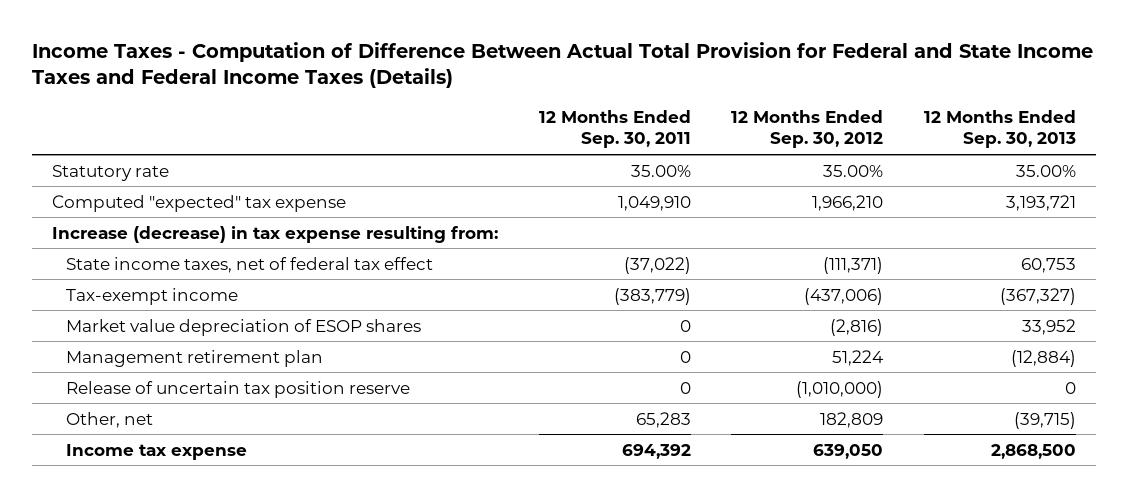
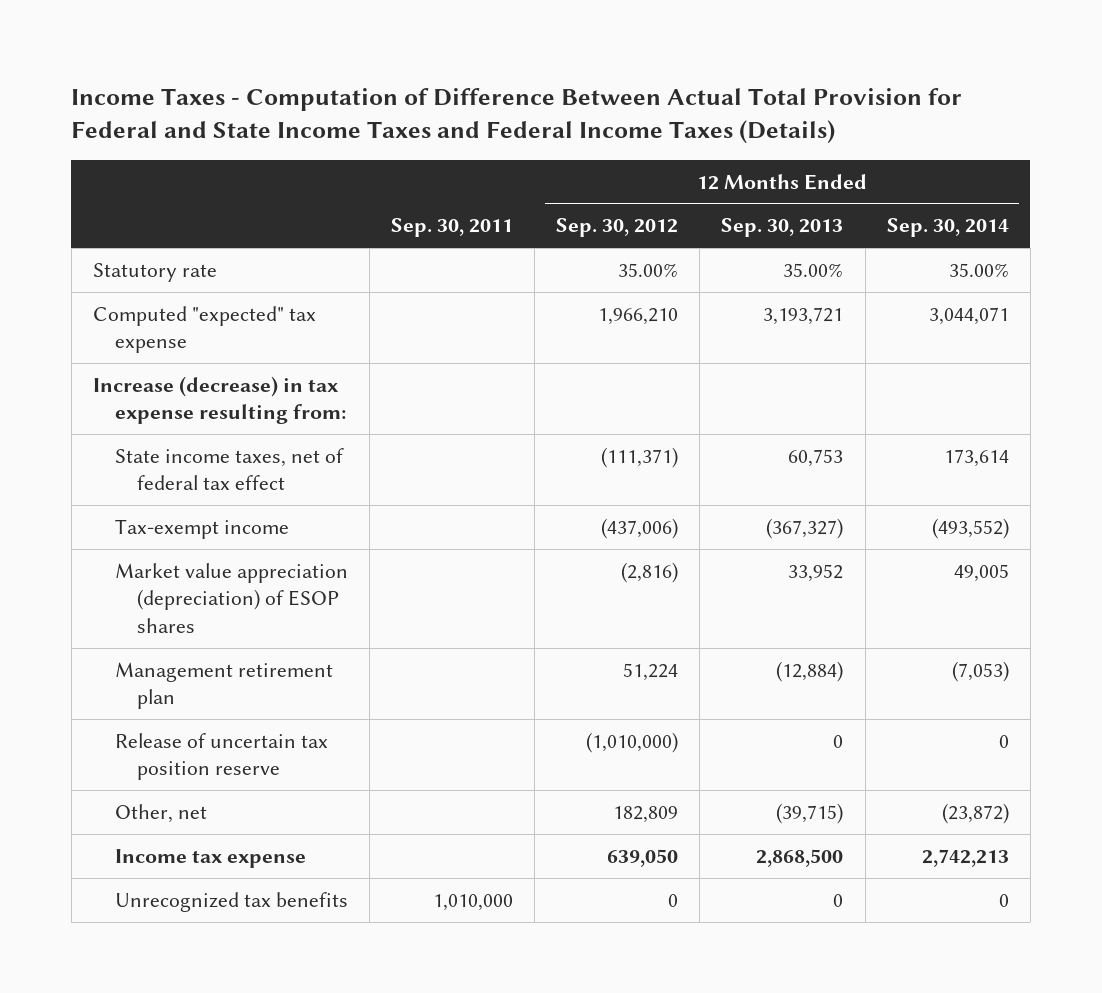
- | 12 Months Ended Sep. 30, 2011 | 12 Months Ended Sep. 30, 2012 | 12 Months Ended Sep. 30, 2013
+ | Sep. 30, 2011 | 12 Months Ended Sep. 30, 2012 | 12 Months Ended Sep. 30, 2013 | 12 Months Ended Sep. 30, 2014
- Market value depreciation of ESOP shares | 0 | (2,816) | 33,952
+ Market value appreciation (depreciation) of ESOP shares | | (2,816) | 33,952 | 49,005
+ Unrecognized tax benefits | 1,010,000 | 0 | 0 | 0

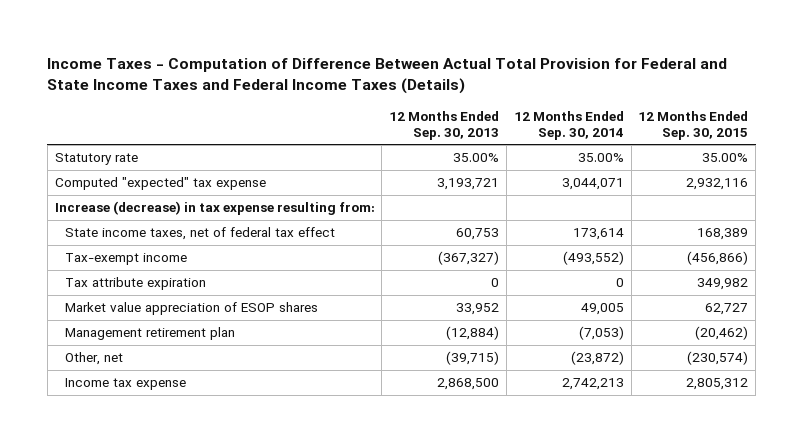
- | Sep. 30, 2011 | 12 Months Ended Sep. 30, 2012 | 12 Months Ended Sep. 30, 2013 | 12 Months Ended Sep. 30, 2014
+ | 12 Months Ended Sep. 30, 2013 | 12 Months Ended Sep. 30, 2014 | 12 Months Ended Sep. 30, 2015
- Market value appreciation (depreciation) of ESOP shares | | (2,816) | 33,952 | 49,005
+ Tax attribute expiration | 0 | 0 | 349,982
+ Market value appreciation of ESOP shares | 33,952 | 49,005 | 62,727
- Release of uncertain tax position reserve | | (1,010,000) | 0 | 0
- Unrecognized tax benefits | 1,010,000 | 0 | 0 | 0

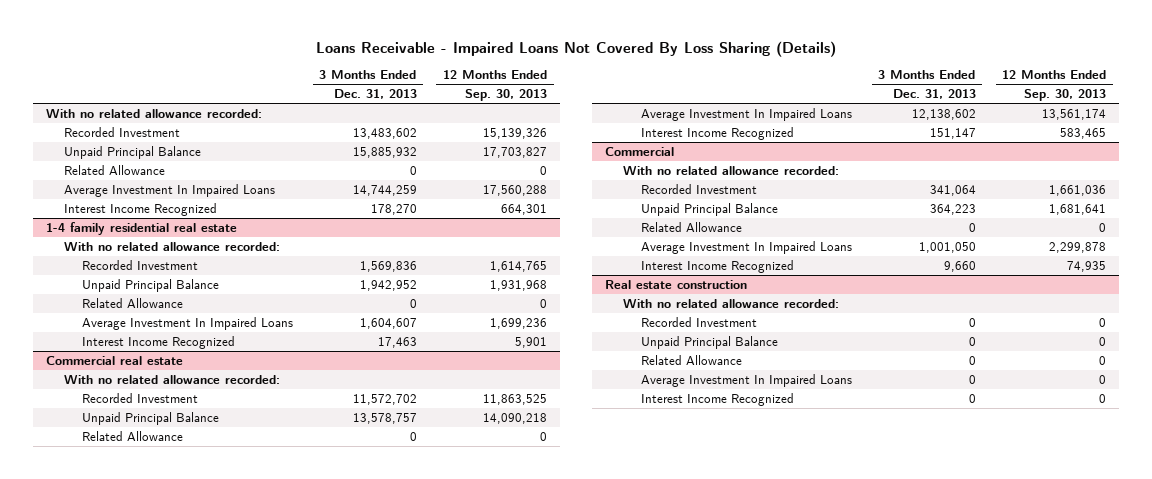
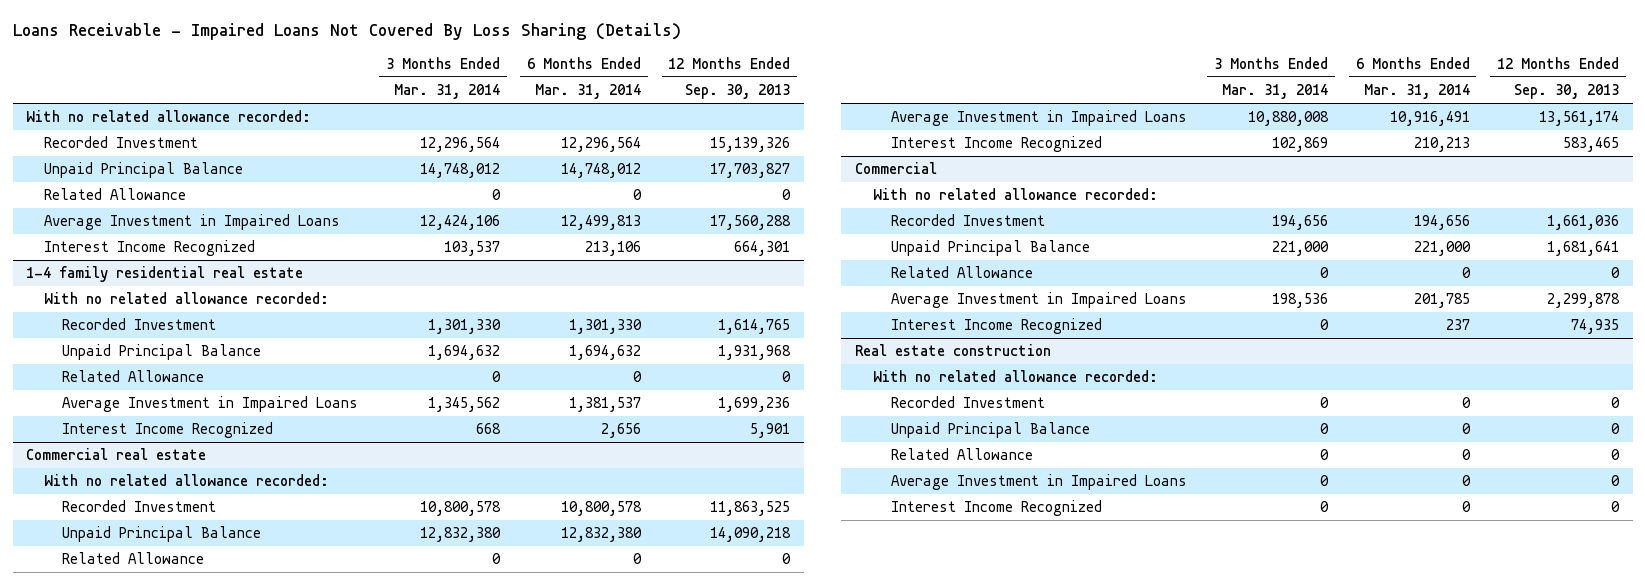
- | 3 Months Ended Dec. 31, 2013 | 12 Months Ended Sep. 30, 2013
+ | 3 Months Ended Mar. 31, 2014 | 6 Months Ended Mar. 31, 2014 | 12 Months Ended Sep. 30, 2013
- Average Investment In Impaired Loans | 14,744,259 | 17,560,288
+ Average Investment in Impaired Loans | 12,424,106 | 12,499,813 | 17,560,288
@ 1-4 family residential real estate
- Average Investment In Impaired Loans | 1,604,607 | 1,699,236
+ Average Investment in Impaired Loans | 1,345,562 | 1,381,537 | 1,699,236
@ Commercial real estate
- Average Investment In Impaired Loans | 12,138,602 | 13,561,174
+ Average Investment in Impaired Loans | 10,880,008 | 10,916,491 | 13,561,174
@ Commercial
- Average Investment In Impaired Loans | 1,001,050 | 2,299,878
+ Average Investment in Impaired Loans | 198,536 | 201,785 | 2,299,878
@ Real estate construction
- Average Investment In Impaired Loans | 0 | 0
+ Average Investment in Impaired Loans | 0 | 0 | 0

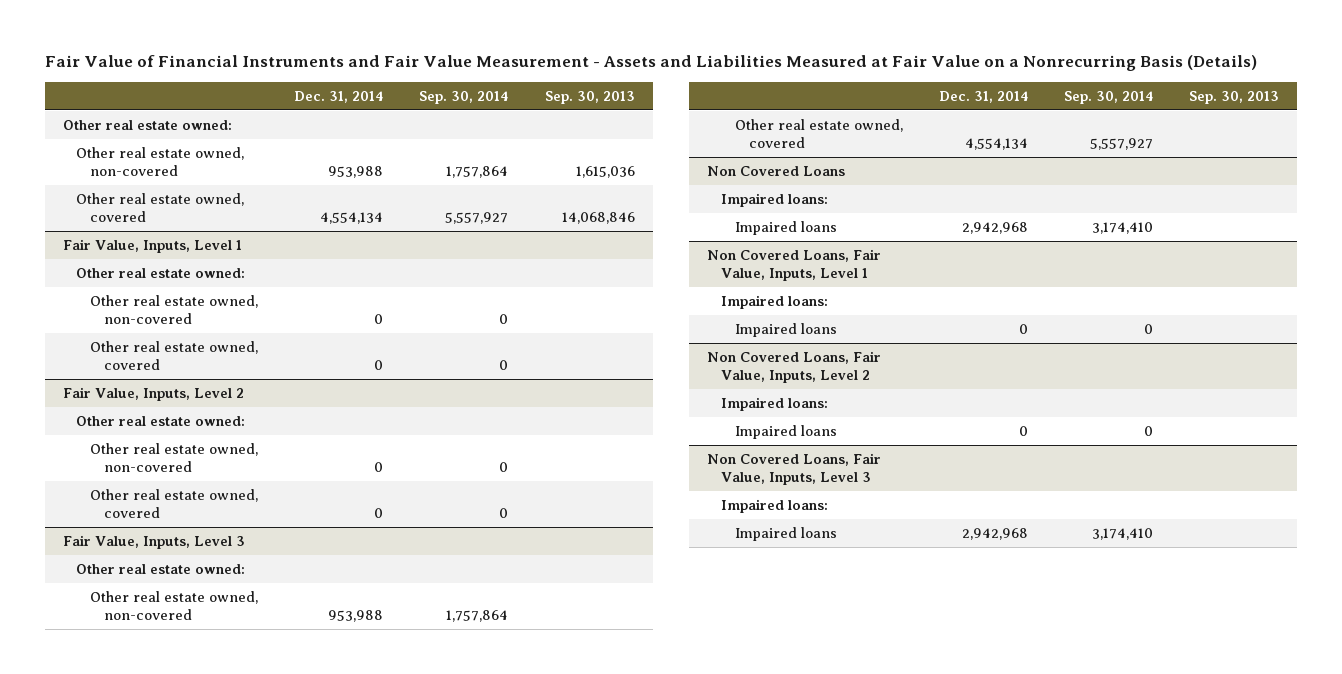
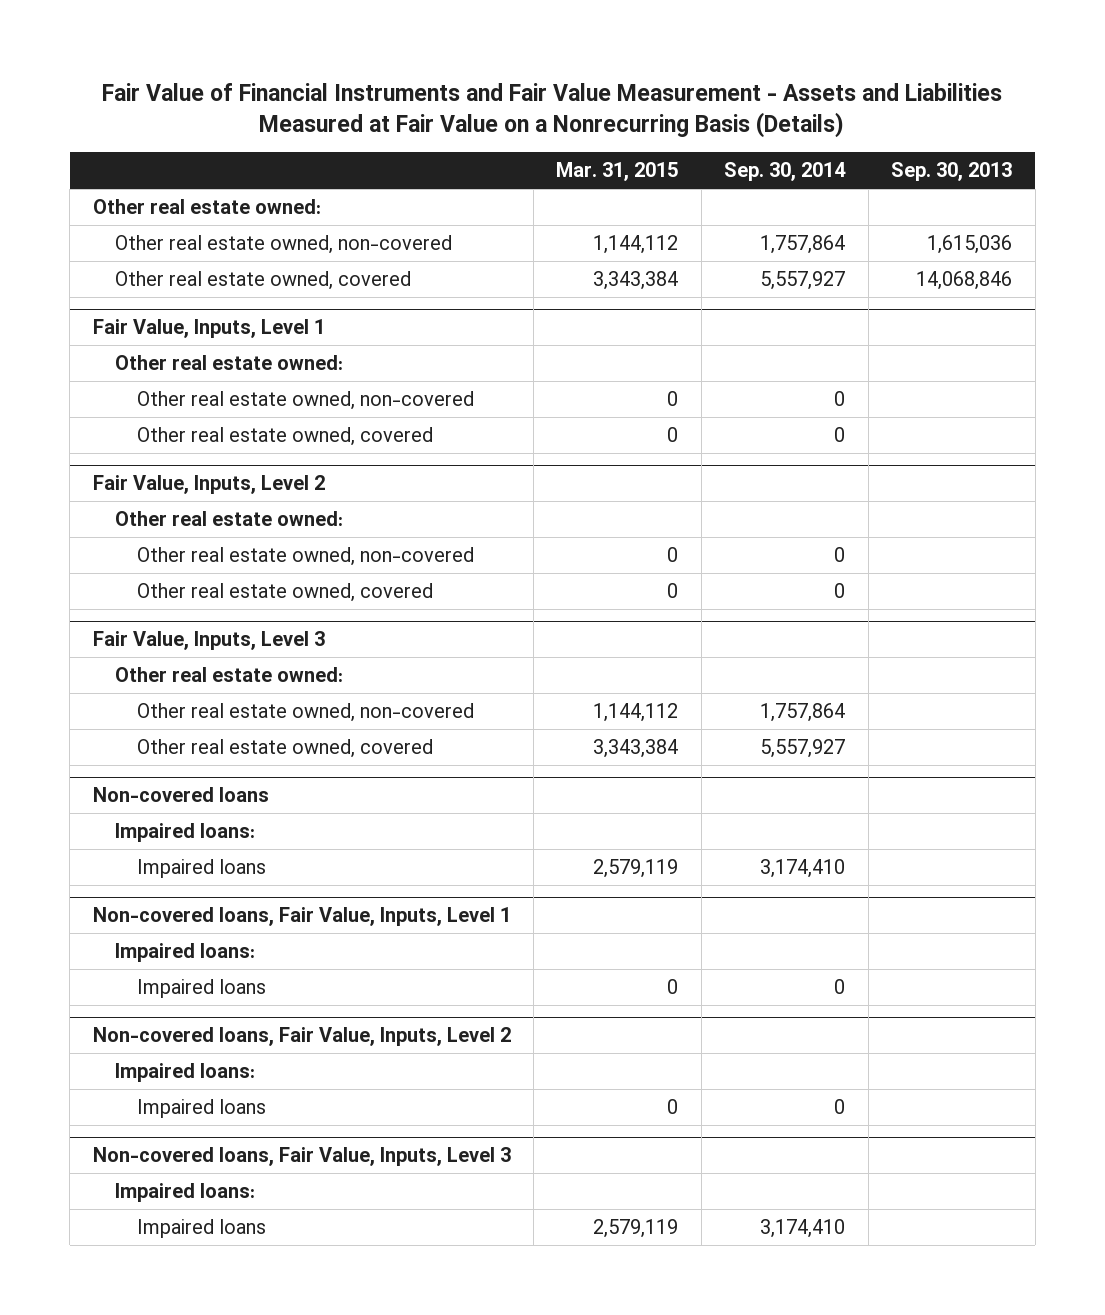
- | Dec. 31, 2014 | Sep. 30, 2014 | Sep. 30, 2013
+ | Mar. 31, 2015 | Sep. 30, 2014 | Sep. 30, 2013
- Non Covered Loans
+ Non-covered loans
- Non Covered Loans, Fair Value, Inputs, Level 1
+ Non-covered loans, Fair Value, Inputs, Level 1
- Non Covered Loans, Fair Value, Inputs, Level 2
+ Non-covered loans, Fair Value, Inputs, Level 2
- Non Covered Loans, Fair Value, Inputs, Level 3
+ Non-covered loans, Fair Value, Inputs, Level 3

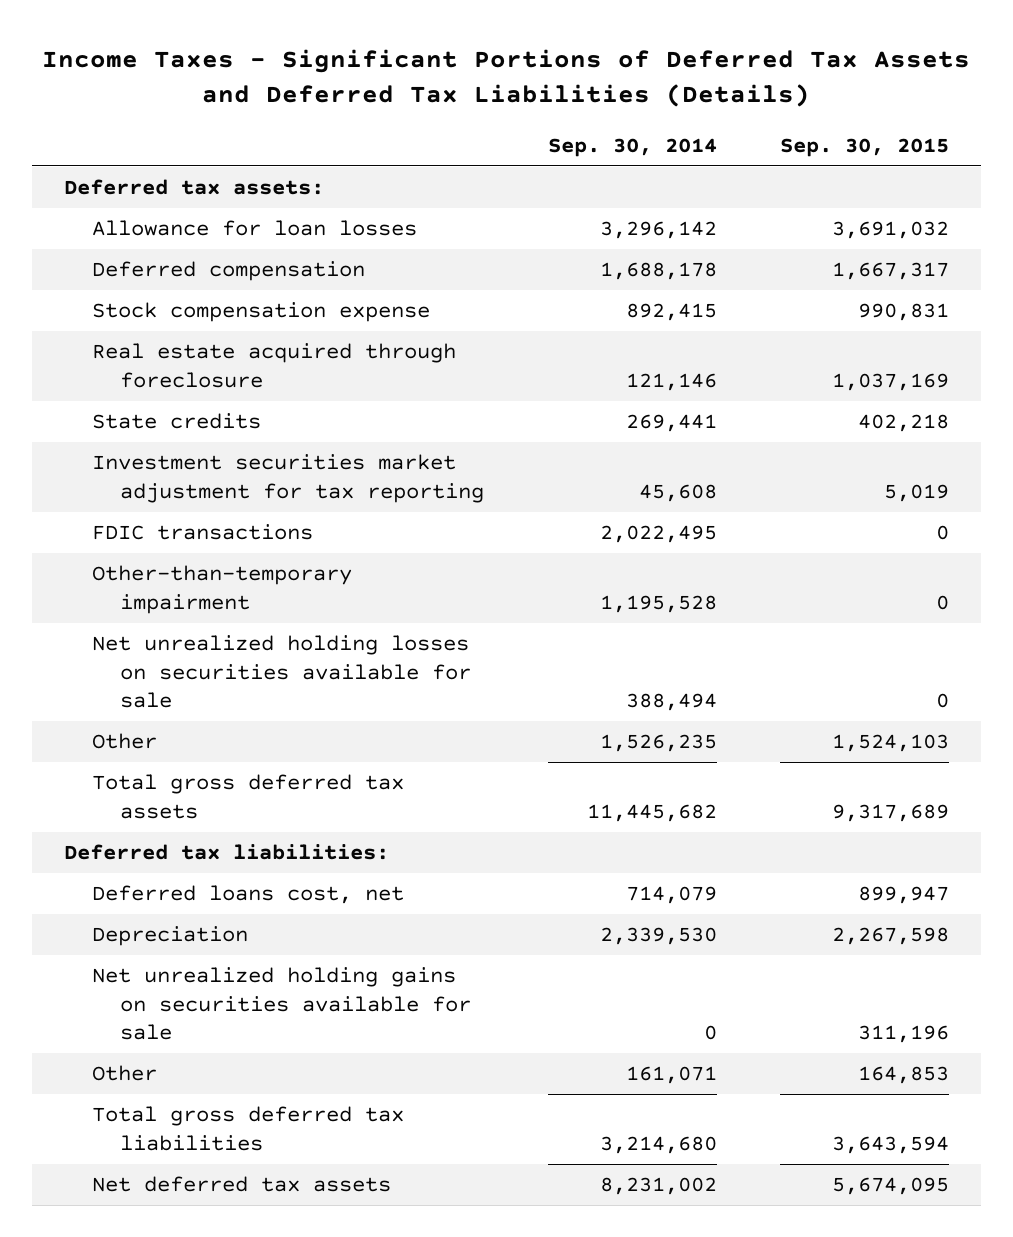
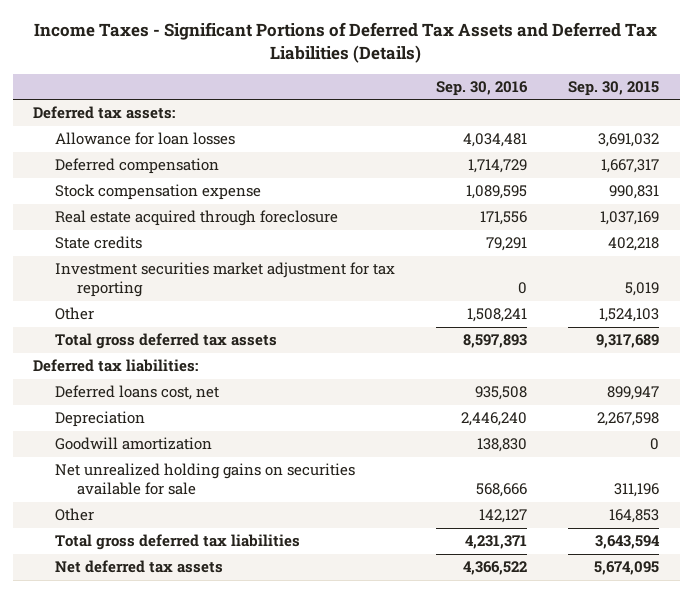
- | Sep. 30, 2014 | Sep. 30, 2015
+ | Sep. 30, 2016 | Sep. 30, 2015
- FDIC transactions | 2,022,495 | 0
- Other-than-temporary impairment | 1,195,528 | 0
- Net unrealized holding losses on securities available for sale | 388,494 | 0
+ Goodwill amortization | 138,830 | 0

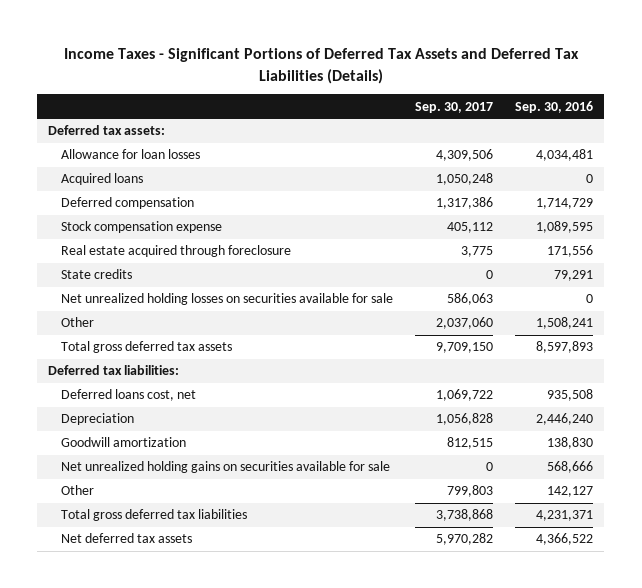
- | Sep. 30, 2016 | Sep. 30, 2015
+ | Sep. 30, 2017 | Sep. 30, 2016
+ Acquired loans | 1,050,248 | 0
- Investment securities market adjustment for tax reporting | 0 | 5,019
+ Net unrealized holding losses on securities available for sale | 586,063 | 0

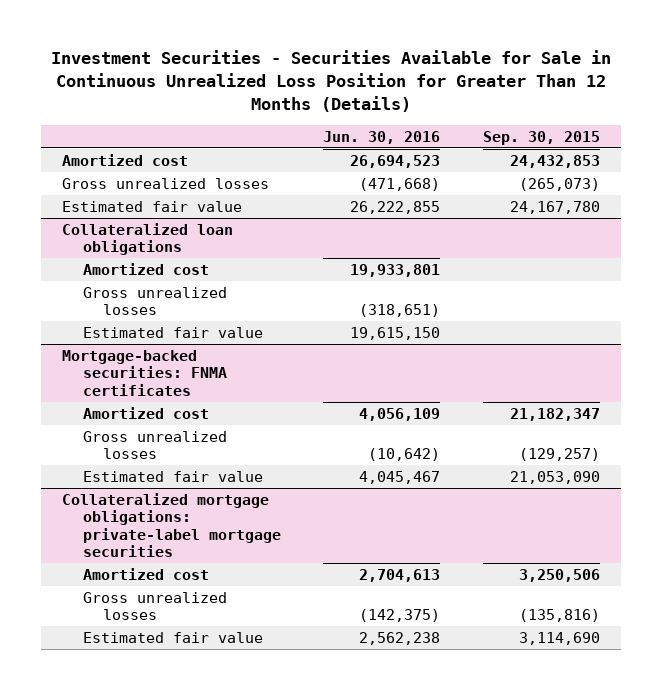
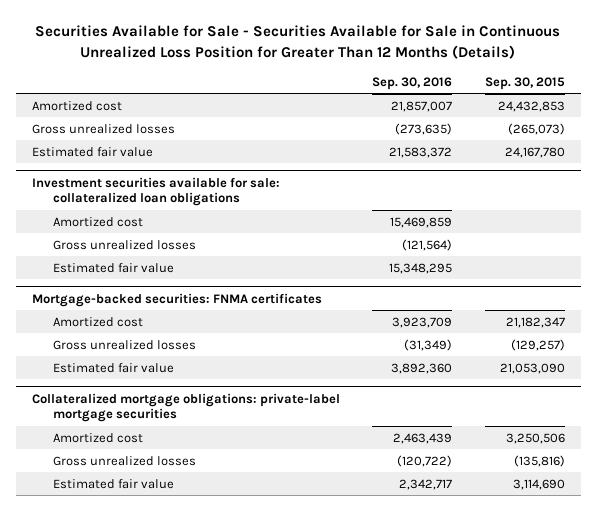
- Investment Securities - Securities Available for Sale in Continuous Unrealized Loss Position for Greater Than 12 Months (Details)
+ Securities Available for Sale - Securities Available for Sale in Continuous Unrealized Loss Position for Greater Than 12 Months (Details)
- | Jun. 30, 2016 | Sep. 30, 2015
+ | Sep. 30, 2016 | Sep. 30, 2015
- Collateralized loan obligations
+ Investment securities available for sale: collateralized loan obligations

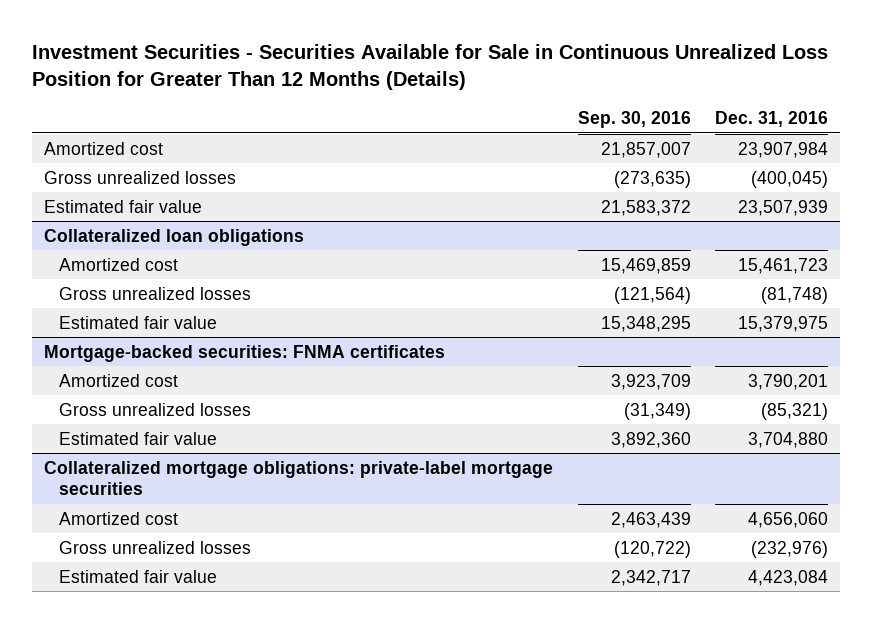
- Securities Available for Sale - Securities Available for Sale in Continuous Unrealized Loss Position for Greater Than 12 Months (Details)
+ Investment Securities - Securities Available for Sale in Continuous Unrealized Loss Position for Greater Than 12 Months (Details)
- | Sep. 30, 2016 | Sep. 30, 2015
+ | Sep. 30, 2016 | Dec. 31, 2016
- Investment securities available for sale: collateralized loan obligations
+ Collateralized loan obligations

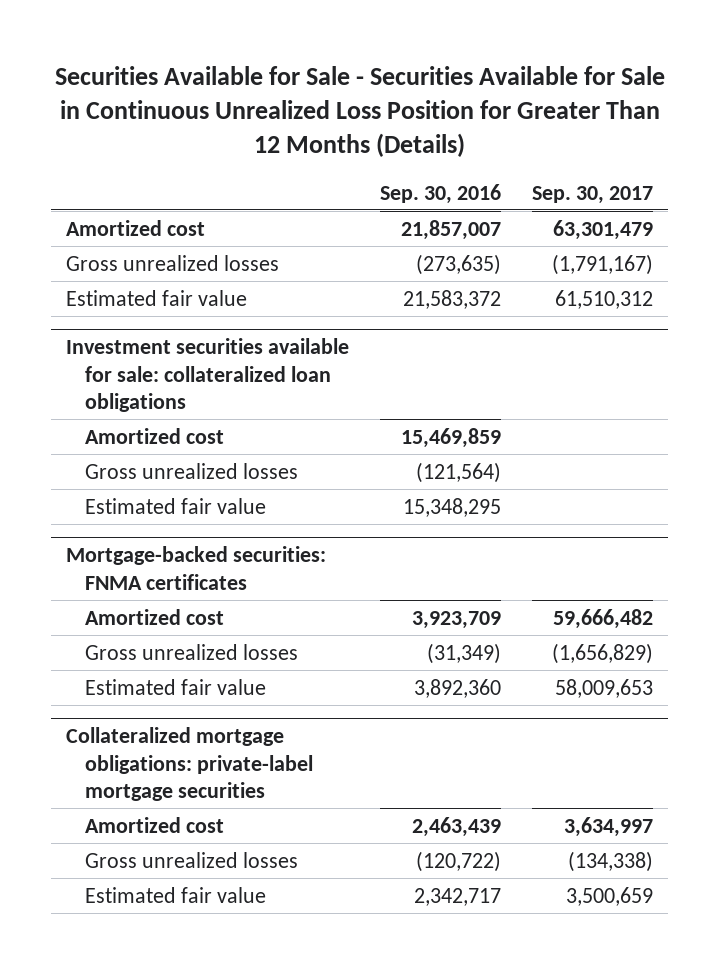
- Investment Securities - Securities Available for Sale in Continuous Unrealized Loss Position for Greater Than 12 Months (Details)
+ Securities Available for Sale - Securities Available for Sale in Continuous Unrealized Loss Position for Greater Than 12 Months (Details)
- | Sep. 30, 2016 | Dec. 31, 2016
+ | Sep. 30, 2016 | Sep. 30, 2017
- Collateralized loan obligations
+ Investment securities available for sale: collateralized loan obligations

